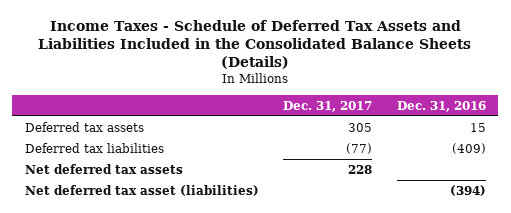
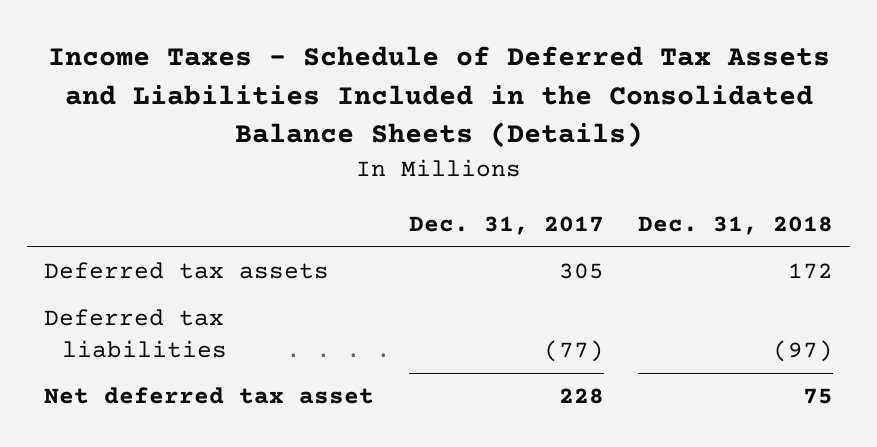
- | Dec. 31, 2017 | Dec. 31, 2016
+ | Dec. 31, 2017 | Dec. 31, 2018
- Net deferred tax assets | 228 |
- Net deferred tax asset (liabilities) | | (394)
+ Net deferred tax asset | 228 | 75

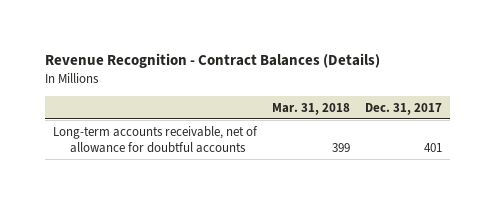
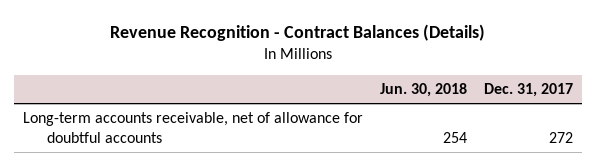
- | Mar. 31, 2018 | Dec. 31, 2017
+ | Jun. 30, 2018 | Dec. 31, 2017
- Long-term accounts receivable, net of allowance for doubtful accounts | 399 | 401
+ Long-term accounts receivable, net of allowance for doubtful accounts | 254 | 272

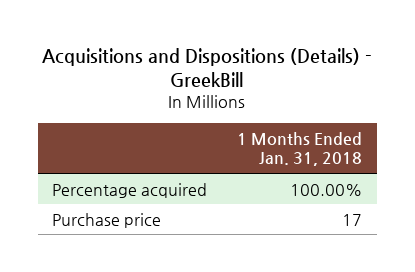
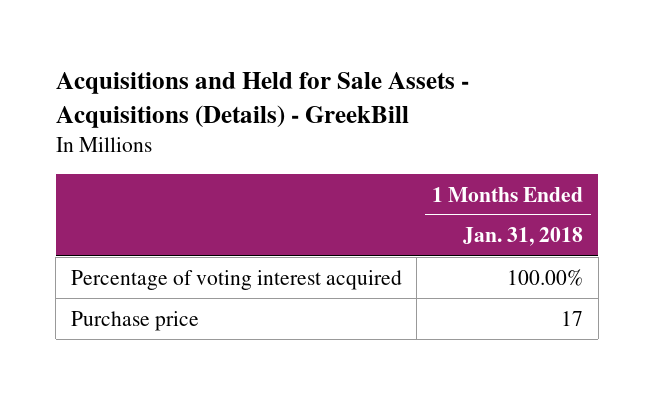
- Acquisitions and Dispositions (Details) - GreekBill
+ Acquisitions and Held for Sale Assets - Acquisitions (Details) - GreekBill
- Percentage acquired | 100.00%
+ Percentage of voting interest acquired | 100.00%

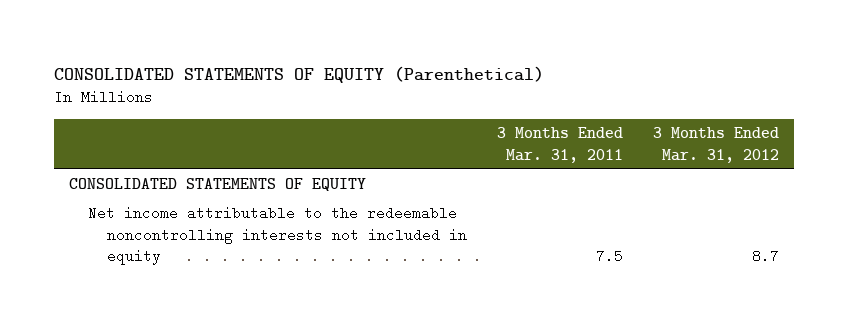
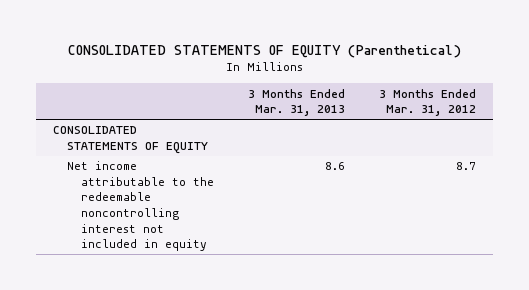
- | 3 Months Ended Mar. 31, 2011 | 3 Months Ended Mar. 31, 2012
+ | 3 Months Ended Mar. 31, 2013 | 3 Months Ended Mar. 31, 2012
- Net income attributable to the redeemable noncontrolling interests not included in equity | 7.5 | 8.7
+ Net income attributable to the redeemable noncontrolling interest not included in equity | 8.6 | 8.7

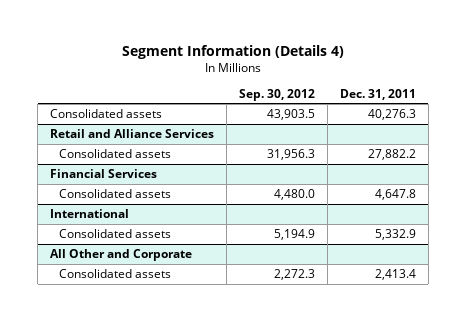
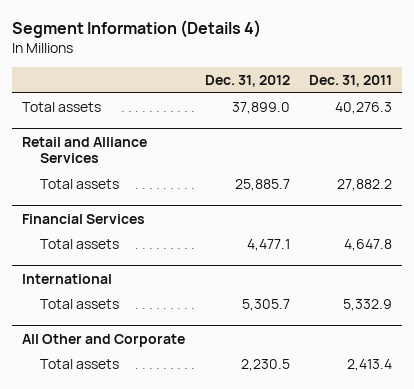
- | Sep. 30, 2012 | Dec. 31, 2011
+ | Dec. 31, 2012 | Dec. 31, 2011
- Consolidated assets | 43,903.5 | 40,276.3
+ Total assets | 37,899.0 | 40,276.3
@ Retail and Alliance Services
- Consolidated assets | 31,956.3 | 27,882.2
+ Total assets | 25,885.7 | 27,882.2
@ Financial Services
- Consolidated assets | 4,480.0 | 4,647.8
+ Total assets | 4,477.1 | 4,647.8
@ International
- Consolidated assets | 5,194.9 | 5,332.9
+ Total assets | 5,305.7 | 5,332.9
@ All Other and Corporate
- Consolidated assets | 2,272.3 | 2,413.4
+ Total assets | 2,230.5 | 2,413.4

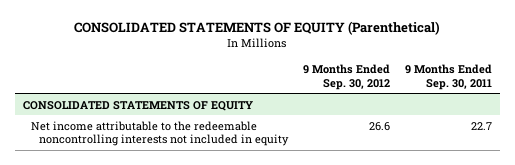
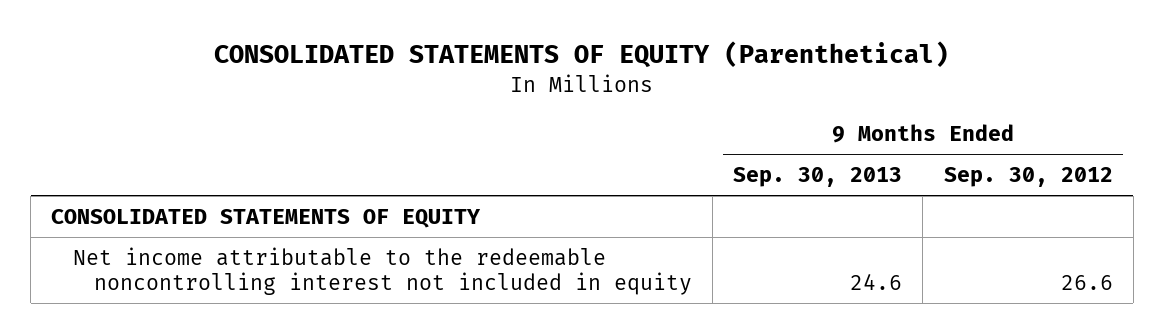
- | 9 Months Ended Sep. 30, 2012 | 9 Months Ended Sep. 30, 2011
+ | 9 Months Ended Sep. 30, 2013 | 9 Months Ended Sep. 30, 2012
- Net income attributable to the redeemable noncontrolling interests not included in equity | 26.6 | 22.7
+ Net income attributable to the redeemable noncontrolling interest not included in equity | 24.6 | 26.6

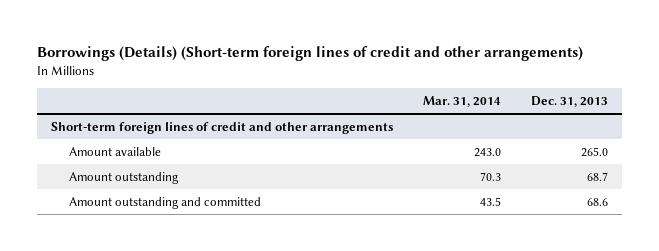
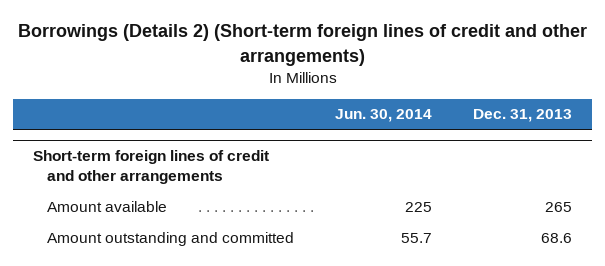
- Borrowings (Details) (Short-term foreign lines of credit and other arrangements)
+ Borrowings (Details 2) (Short-term foreign lines of credit and other arrangements)
- | Mar. 31, 2014 | Dec. 31, 2013
+ | Jun. 30, 2014 | Dec. 31, 2013
@ Short-term foreign lines of credit and other arrangements
- Amount available | 243.0 | 265.0
- Amount outstanding | 70.3 | 68.7
+ Amount available | 225 | 265

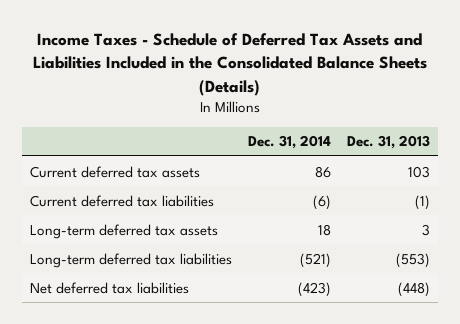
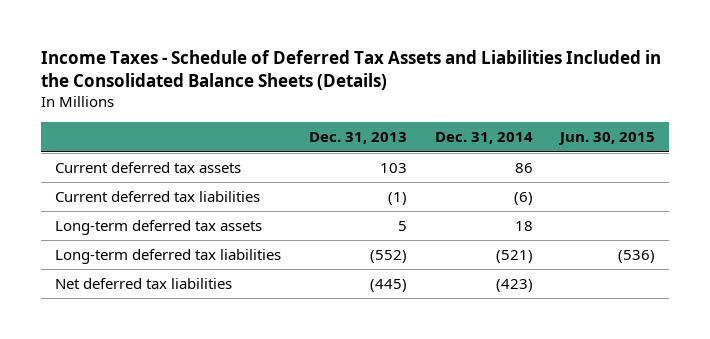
- | Dec. 31, 2014 | Dec. 31, 2013
+ | Dec. 31, 2013 | Dec. 31, 2014 | Jun. 30, 2015
- Long-term deferred tax assets | 18 | 3
- Long-term deferred tax liabilities | (521) | (553)
- Net deferred tax liabilities | (423) | (448)
+ Long-term deferred tax assets | 5 | 18 |
+ Long-term deferred tax liabilities | (552) | (521) | (536)
+ Net deferred tax liabilities | (445) | (423) |

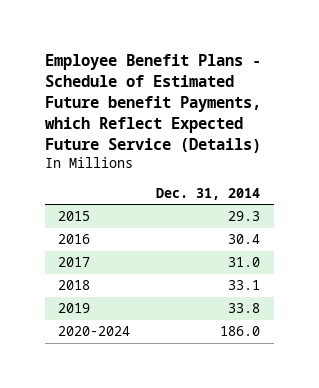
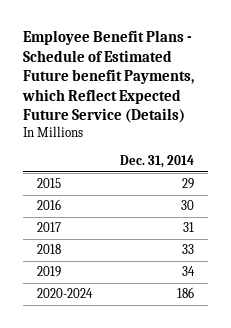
- 2015 | 29.3
- 2016 | 30.4
- 2017 | 31.0
- 2018 | 33.1
- 2019 | 33.8
- 2020-2024 | 186.0
+ 2015 | 29
+ 2016 | 30
+ 2017 | 31
+ 2018 | 33
+ 2019 | 34
+ 2020-2024 | 186

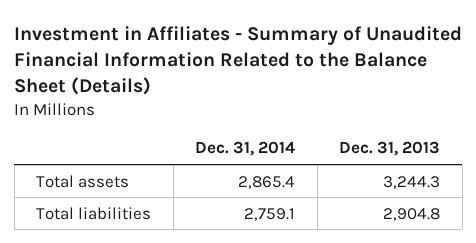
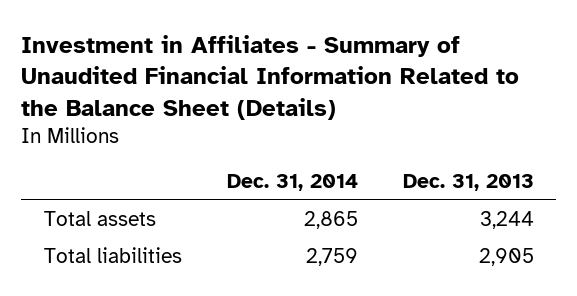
- Total assets | 2,865.4 | 3,244.3
- Total liabilities | 2,759.1 | 2,904.8
+ Total assets | 2,865 | 3,244
+ Total liabilities | 2,759 | 2,905

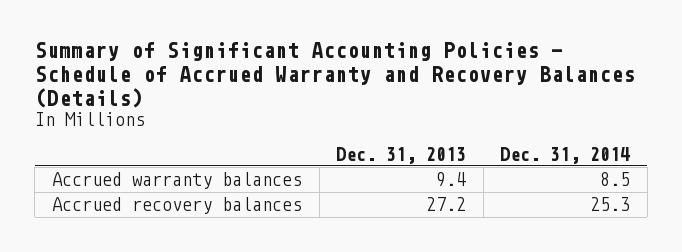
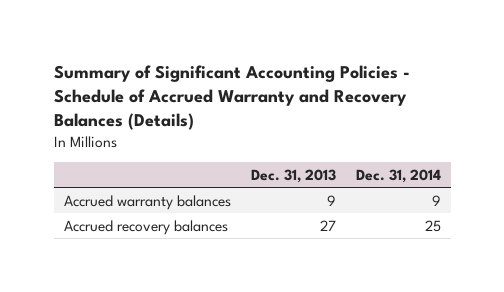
- Accrued warranty balances | 9.4 | 8.5
- Accrued recovery balances | 27.2 | 25.3
+ Accrued warranty balances | 9 | 9
+ Accrued recovery balances | 27 | 25

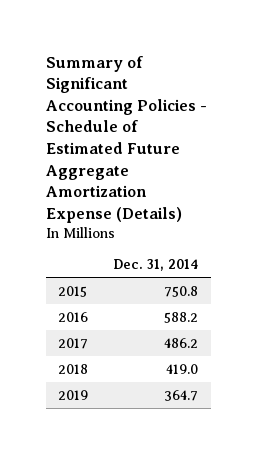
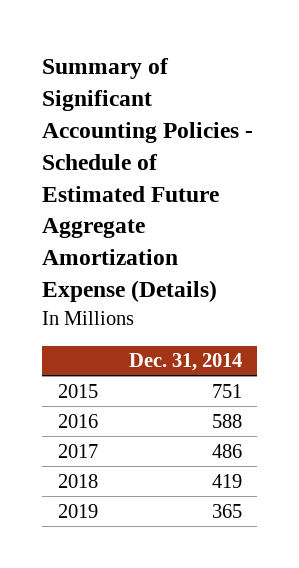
- 2015 | 750.8
- 2016 | 588.2
- 2017 | 486.2
- 2018 | 419.0
- 2019 | 364.7
+ 2015 | 751
+ 2016 | 588
+ 2017 | 486
+ 2018 | 419
+ 2019 | 365

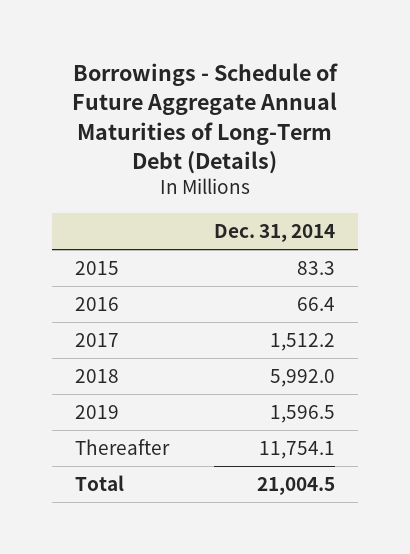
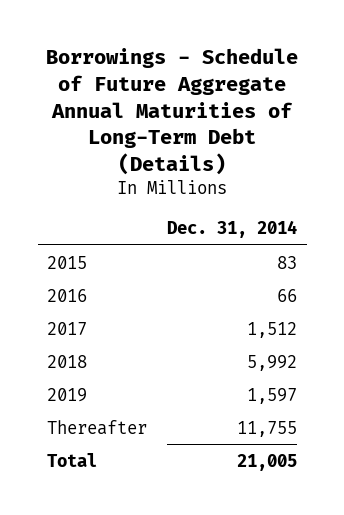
- 2015 | 83.3
- 2016 | 66.4
- 2017 | 1,512.2
- 2018 | 5,992.0
- 2019 | 1,596.5
- Thereafter | 11,754.1
- Total | 21,004.5
+ 2015 | 83
+ 2016 | 66
+ 2017 | 1,512
+ 2018 | 5,992
+ 2019 | 1,597
+ Thereafter | 11,755
+ Total | 21,005

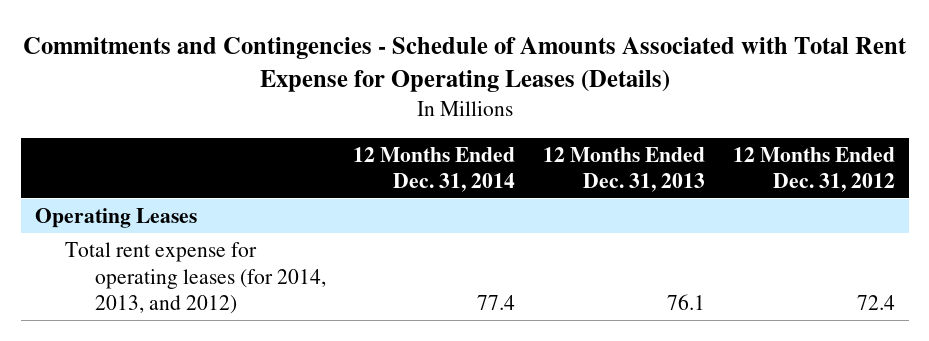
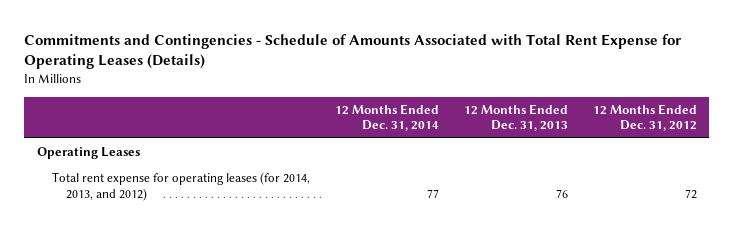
- Total rent expense for operating leases (for 2014, 2013, and 2012) | 77.4 | 76.1 | 72.4
+ Total rent expense for operating leases (for 2014, 2013, and 2012) | 77 | 76 | 72

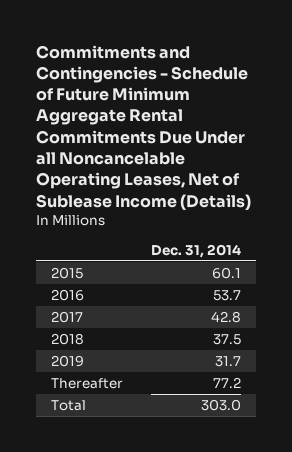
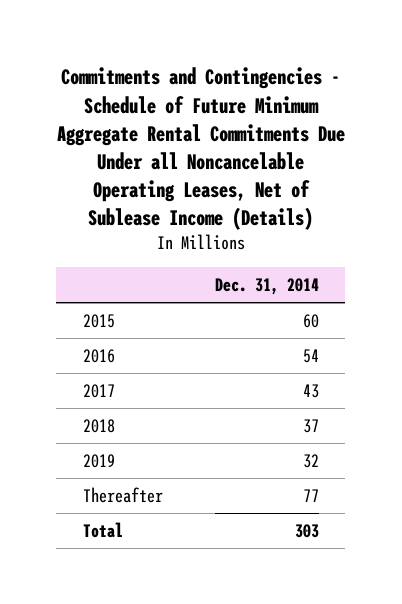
- 2015 | 60.1
- 2016 | 53.7
- 2017 | 42.8
- 2018 | 37.5
- 2019 | 31.7
- Thereafter | 77.2
- Total | 303.0
+ 2015 | 60
+ 2016 | 54
+ 2017 | 43
+ 2018 | 37
+ 2019 | 32
+ Thereafter | 77
+ Total | 303

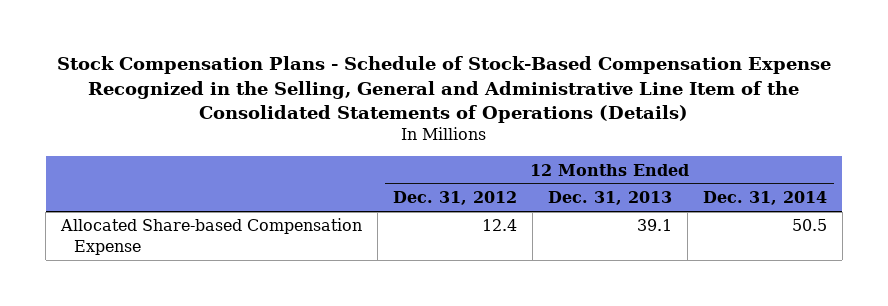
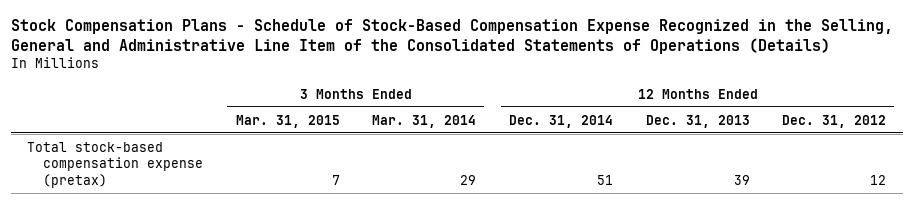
- | 12 Months Ended Dec. 31, 2012 | 12 Months Ended Dec. 31, 2013 | 12 Months Ended Dec. 31, 2014
+ | 3 Months Ended Mar. 31, 2015 | 3 Months Ended Mar. 31, 2014 | 12 Months Ended Dec. 31, 2014 | 12 Months Ended Dec. 31, 2013 | 12 Months Ended Dec. 31, 2012
- Allocated Share-based Compensation Expense | 12.4 | 39.1 | 50.5
+ Total stock-based compensation expense (pretax) | 7 | 29 | 51 | 39 | 12

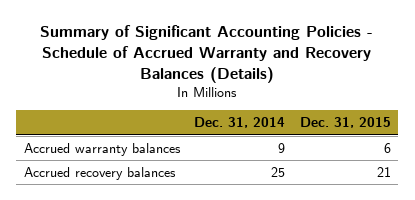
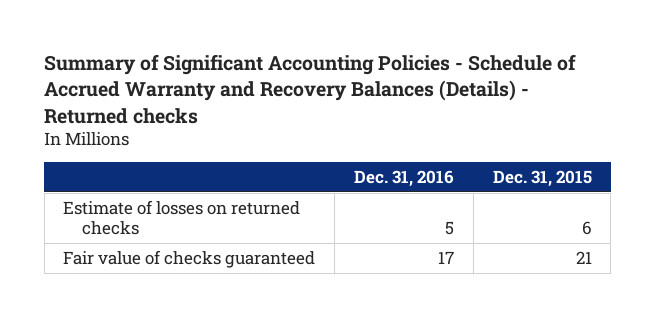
- Summary of Significant Accounting Policies - Schedule of Accrued Warranty and Recovery Balances (Details)
+ Summary of Significant Accounting Policies - Schedule of Accrued Warranty and Recovery Balances (Details) - Returned checks
- | Dec. 31, 2014 | Dec. 31, 2015
+ | Dec. 31, 2016 | Dec. 31, 2015
- Accrued warranty balances | 9 | 6
- Accrued recovery balances | 25 | 21
+ Estimate of losses on returned checks | 5 | 6
+ Fair value of checks guaranteed | 17 | 21

